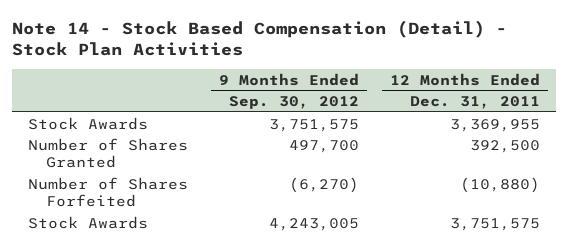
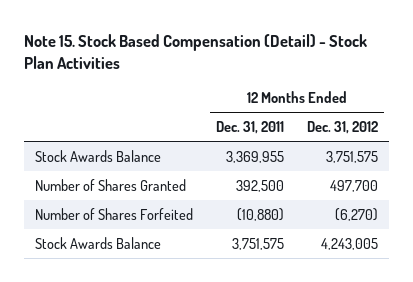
- Note 14 - Stock Based Compensation (Detail) - Stock Plan Activities
+ Note 15. Stock Based Compensation (Detail) - Stock Plan Activities
- | 9 Months Ended Sep. 30, 2012 | 12 Months Ended Dec. 31, 2011
+ | 12 Months Ended Dec. 31, 2011 | 12 Months Ended Dec. 31, 2012
- Stock Awards | 3,751,575 | 3,369,955
+ Stock Awards Balance | 3,369,955 | 3,751,575
- Stock Awards | 4,243,005 | 3,751,575
+ Stock Awards Balance | 3,751,575 | 4,243,005

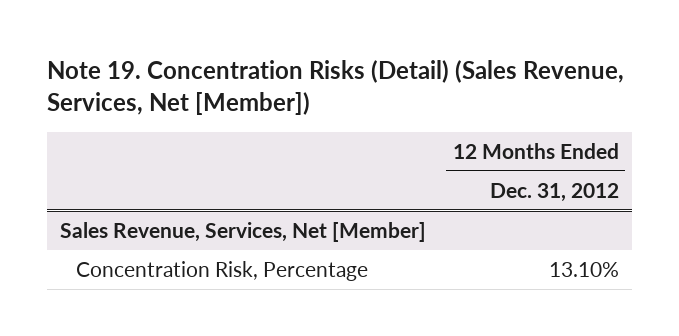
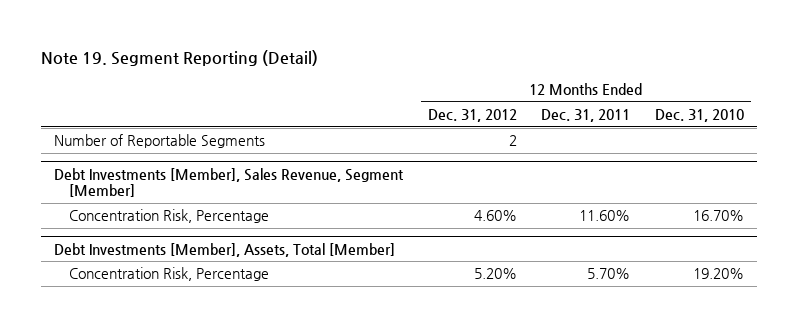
- Note 19. Concentration Risks (Detail) (Sales Revenue, Services, Net [Member])
+ Note 19. Segment Reporting (Detail)
- | 12 Months Ended Dec. 31, 2012
+ | 12 Months Ended Dec. 31, 2012 | 12 Months Ended Dec. 31, 2011 | 12 Months Ended Dec. 31, 2010
- Sales Revenue, Services, Net [Member]
- Concentration Risk, Percentage | 13.10%
+ Number of Reportable Segments | 2 | |
+ Debt Investments [Member], Sales Revenue, Segment [Member]
+ Concentration Risk, Percentage | 4.60% | 11.60% | 16.70%
+ Debt Investments [Member], Assets, Total [Member]
+ Concentration Risk, Percentage | 5.20% | 5.70% | 19.20%

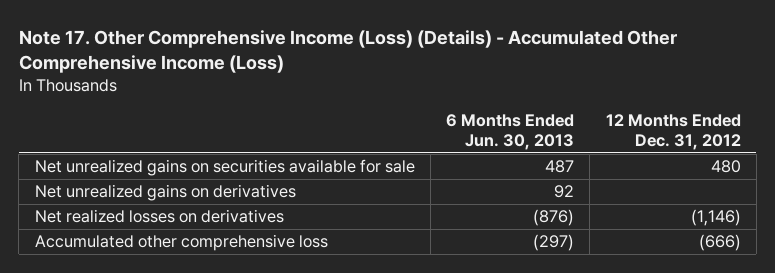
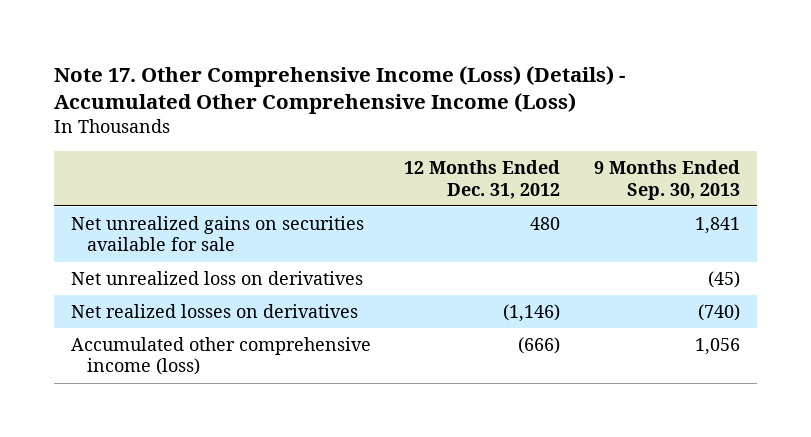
- | 6 Months Ended Jun. 30, 2013 | 12 Months Ended Dec. 31, 2012
+ | 12 Months Ended Dec. 31, 2012 | 9 Months Ended Sep. 30, 2013
- Net unrealized gains on derivatives | 92 |
+ Net unrealized loss on derivatives | | (45)
- Accumulated other comprehensive loss | (297) | (666)
+ Accumulated other comprehensive income (loss) | (666) | 1,056

